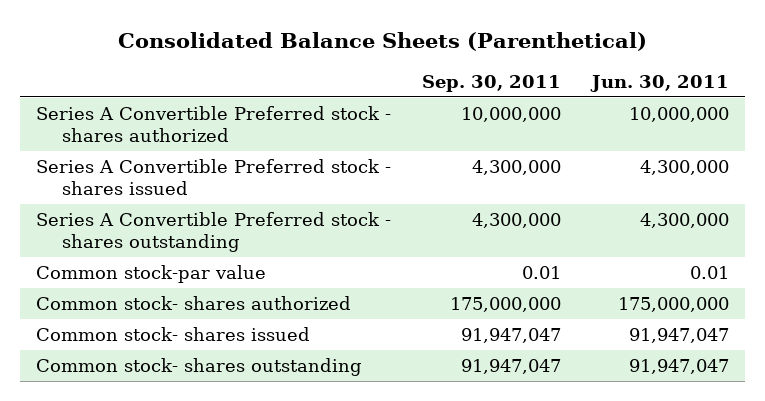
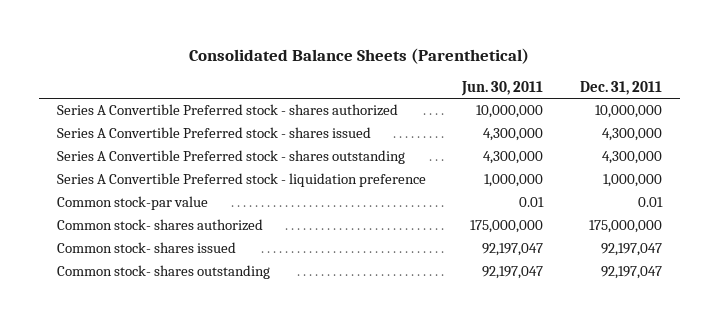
- | Sep. 30, 2011 | Jun. 30, 2011
+ | Jun. 30, 2011 | Dec. 31, 2011
+ Series A Convertible Preferred stock - liquidation preference | 1,000,000 | 1,000,000
- Common stock- shares issued | 91,947,047 | 91,947,047
- Common stock- shares outstanding | 91,947,047 | 91,947,047
+ Common stock- shares issued | 92,197,047 | 92,197,047
+ Common stock- shares outstanding | 92,197,047 | 92,197,047

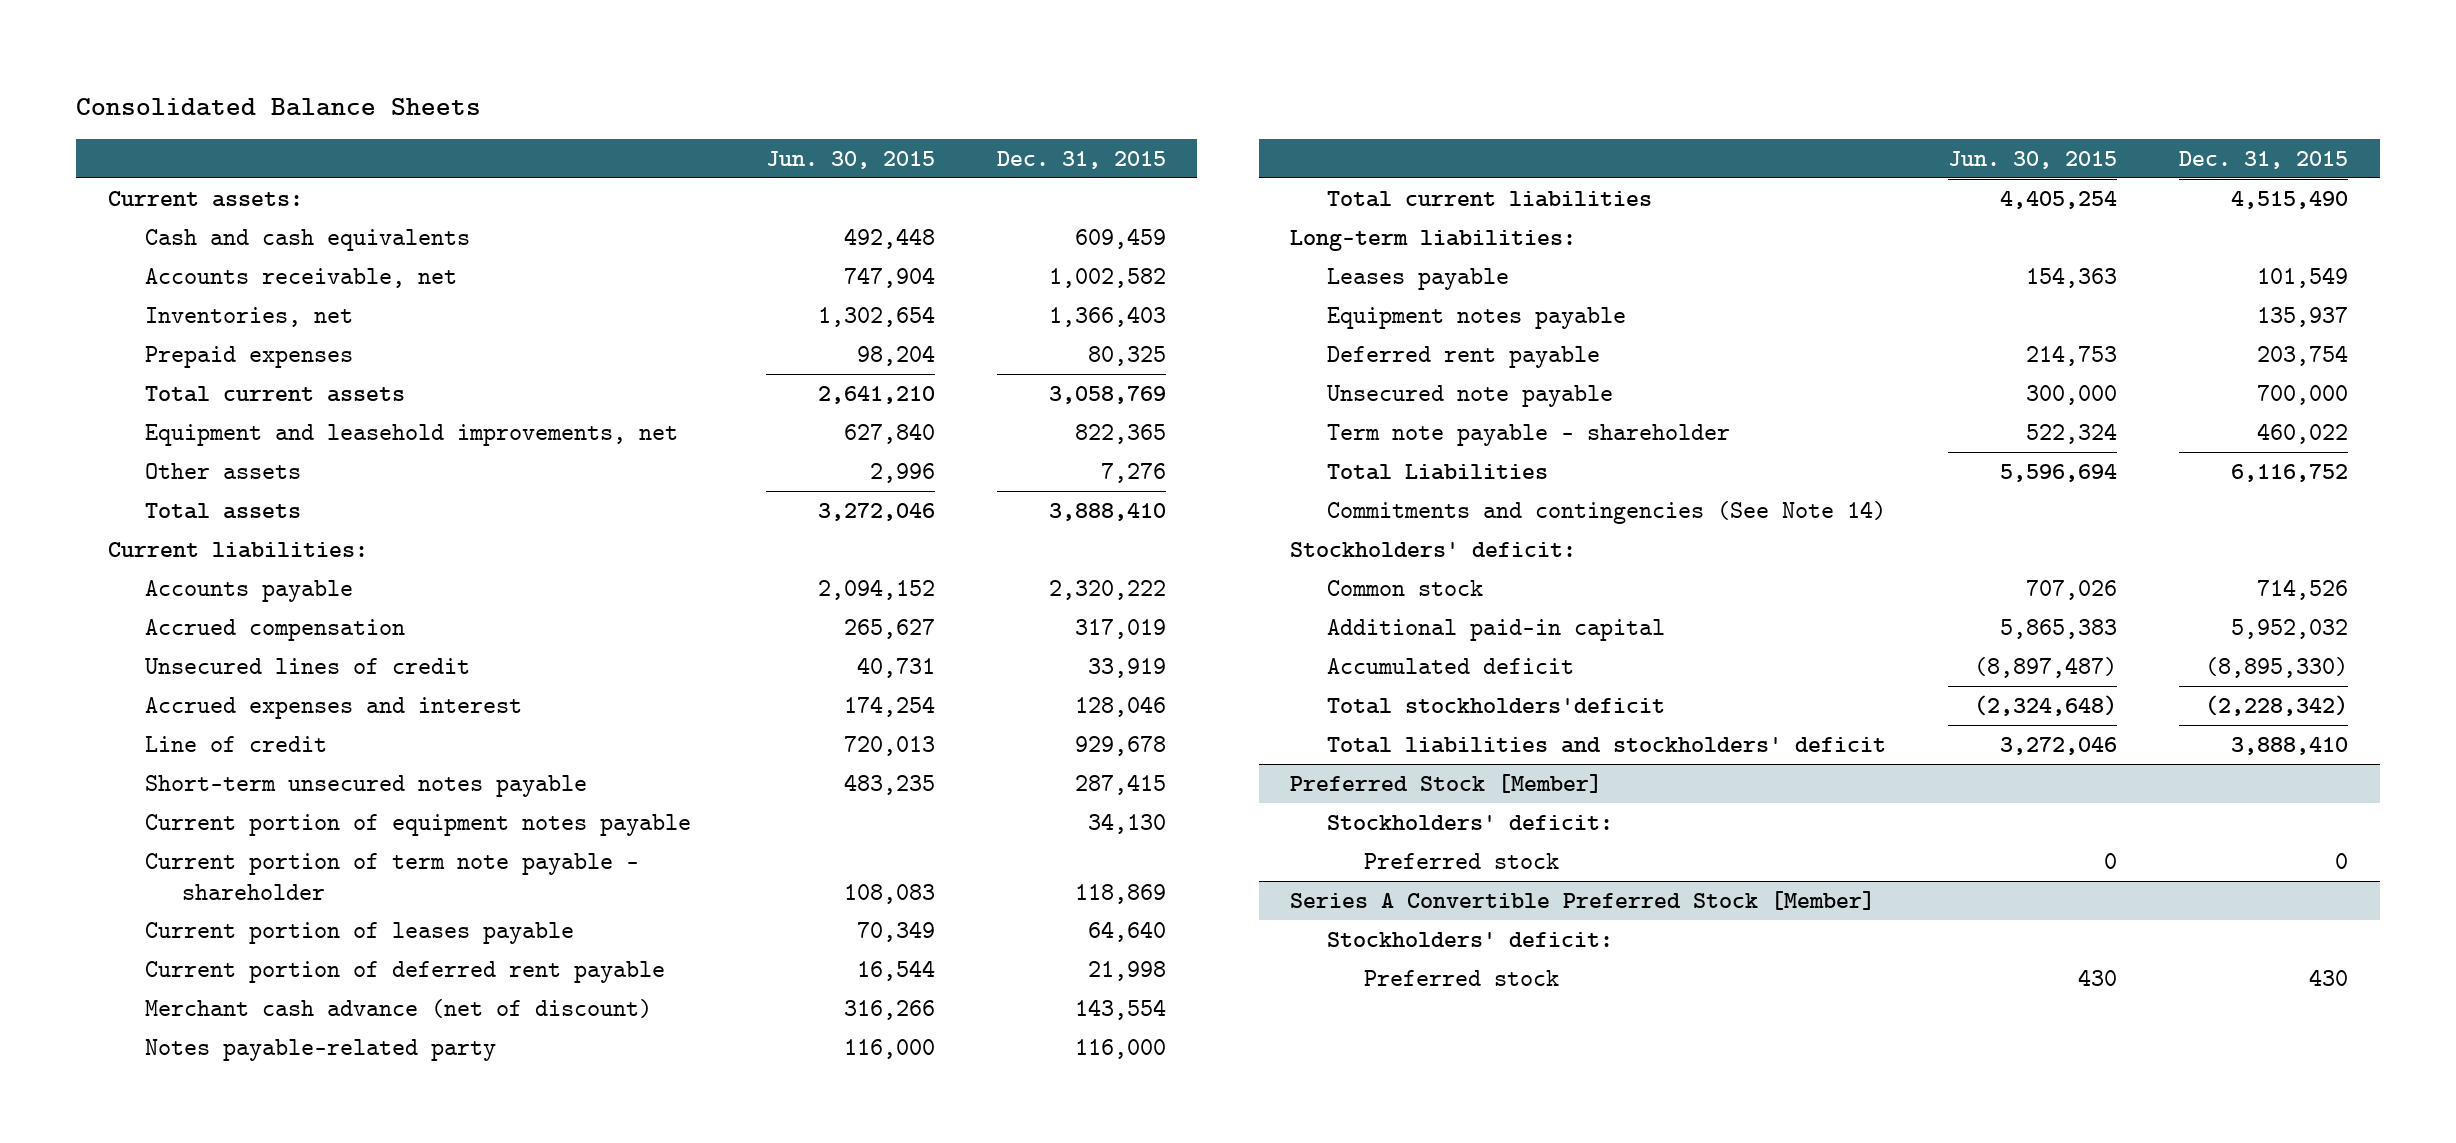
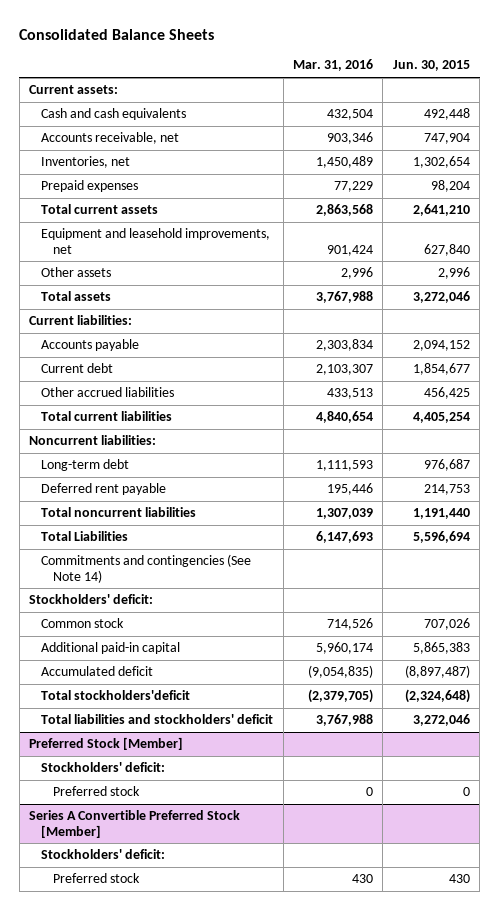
- | Jun. 30, 2015 | Dec. 31, 2015
+ | Mar. 31, 2016 | Jun. 30, 2015
- Accrued compensation | 265,627 | 317,019
- Unsecured lines of credit | 40,731 | 33,919
- Accrued expenses and interest | 174,254 | 128,046
- Line of credit | 720,013 | 929,678
- Short-term unsecured notes payable | 483,235 | 287,415
- Current portion of equipment notes payable | | 34,130
- Current portion of term note payable - shareholder | 108,083 | 118,869
- Current portion of leases payable | 70,349 | 64,640
- Current portion of deferred rent payable | 16,544 | 21,998
- Merchant cash advance (net of discount) | 316,266 | 143,554
- Notes payable-related party | 116,000 | 116,000
+ Current debt | 2,103,307 | 1,854,677
+ Other accrued liabilities | 433,513 | 456,425
- Long-term liabilities:
- Leases payable | 154,363 | 101,549
- Equipment notes payable | | 135,937
+ Noncurrent liabilities:
+ Long-term debt | 1,111,593 | 976,687
- Unsecured note payable | 300,000 | 700,000
- Term note payable - shareholder | 522,324 | 460,022
+ Total noncurrent liabilities | 1,307,039 | 1,191,440

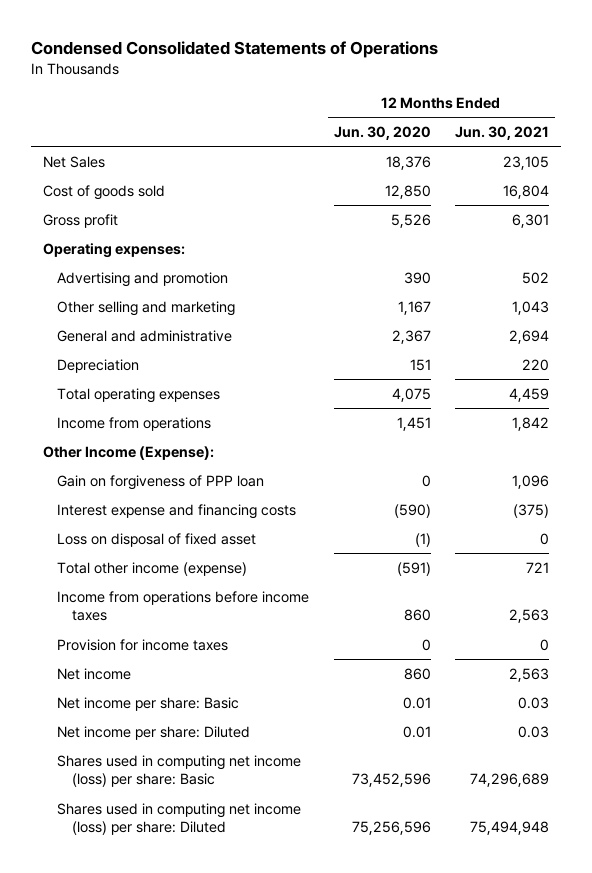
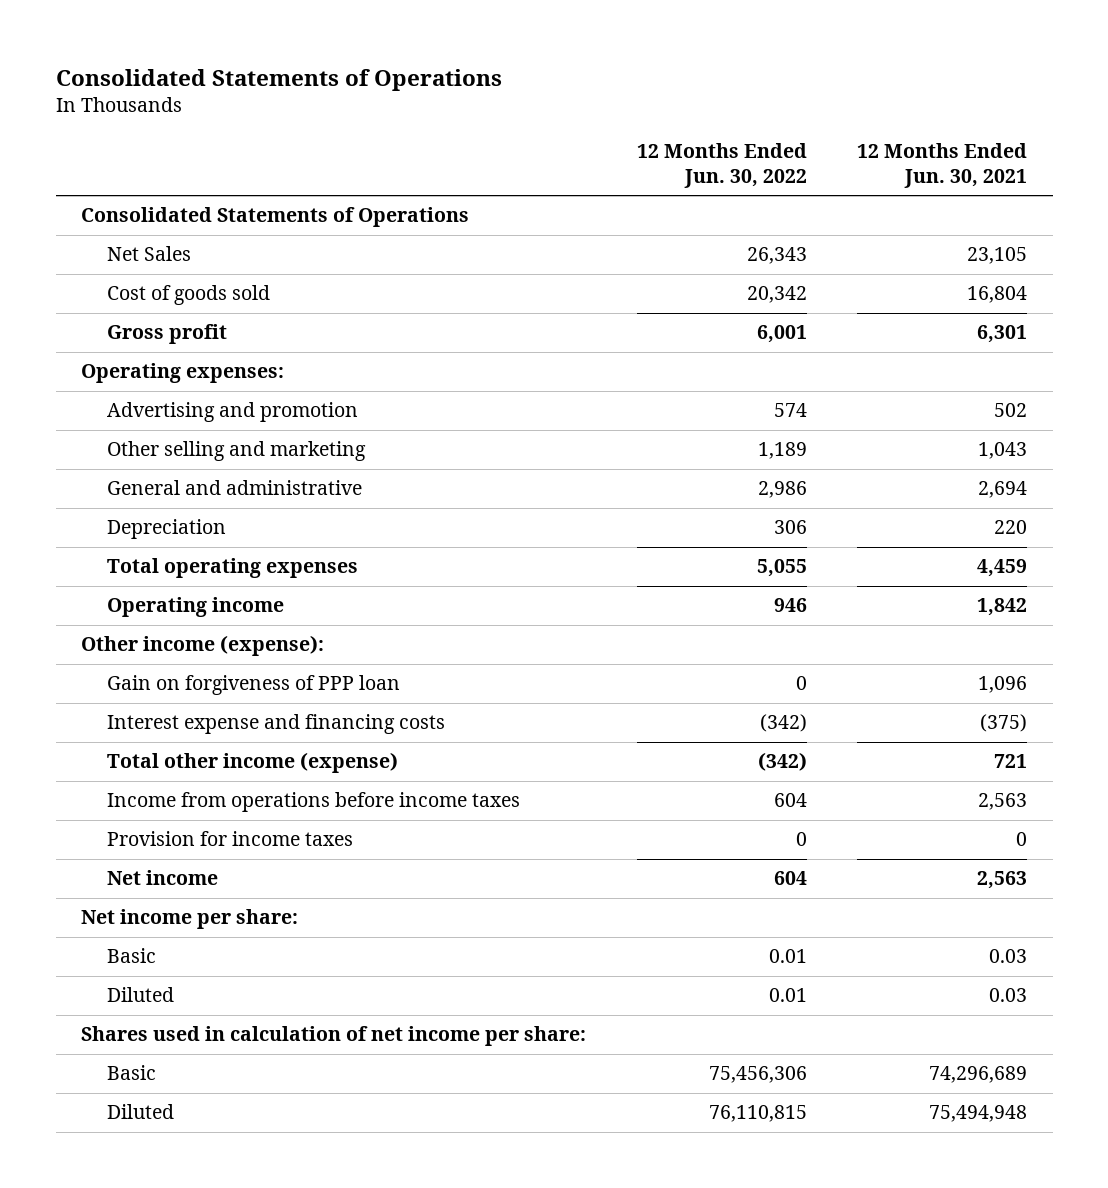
- Condensed Consolidated Statements of Operations
+ Consolidated Statements of Operations
- | 12 Months Ended Jun. 30, 2020 | 12 Months Ended Jun. 30, 2021
+ | 12 Months Ended Jun. 30, 2022 | 12 Months Ended Jun. 30, 2021
+ Consolidated Statements of Operations
- Income from operations | 1,451 | 1,842
- Other Income (Expense):
+ Operating income | 946 | 1,842
+ Other income (expense):
- Loss on disposal of fixed asset | (1) | 0
- Net income per share: Basic | 0.01 | 0.03
- Net income per share: Diluted | 0.01 | 0.03
- Shares used in computing net income (loss) per share: Basic | 73,452,596 | 74,296,689
- Shares used in computing net income (loss) per share: Diluted | 75,256,596 | 75,494,948
+ Net income per share:
+ Basic | 0.01 | 0.03
+ Diluted | 0.01 | 0.03
+ Shares used in calculation of net income per share:
+ Basic | 75,456,306 | 74,296,689
+ Diluted | 76,110,815 | 75,494,948

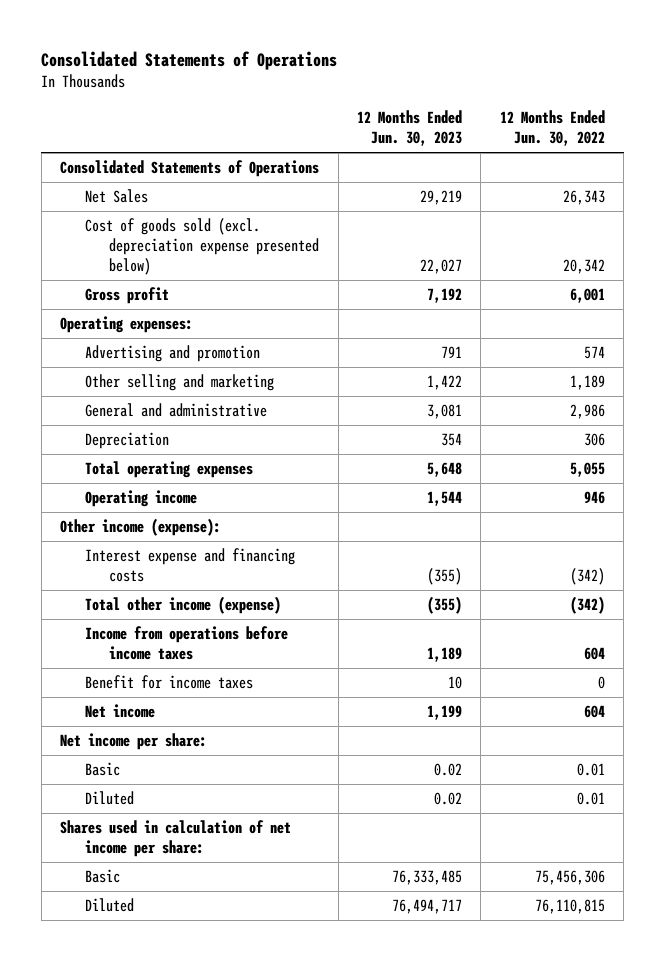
- | 12 Months Ended Jun. 30, 2022 | 12 Months Ended Jun. 30, 2021
+ | 12 Months Ended Jun. 30, 2023 | 12 Months Ended Jun. 30, 2022
- Cost of goods sold | 20,342 | 16,804
+ Cost of goods sold (excl. depreciation expense presented below) | 22,027 | 20,342
- Gain on forgiveness of PPP loan | 0 | 1,096
- Provision for income taxes | 0 | 0
+ Benefit for income taxes | 10 | 0

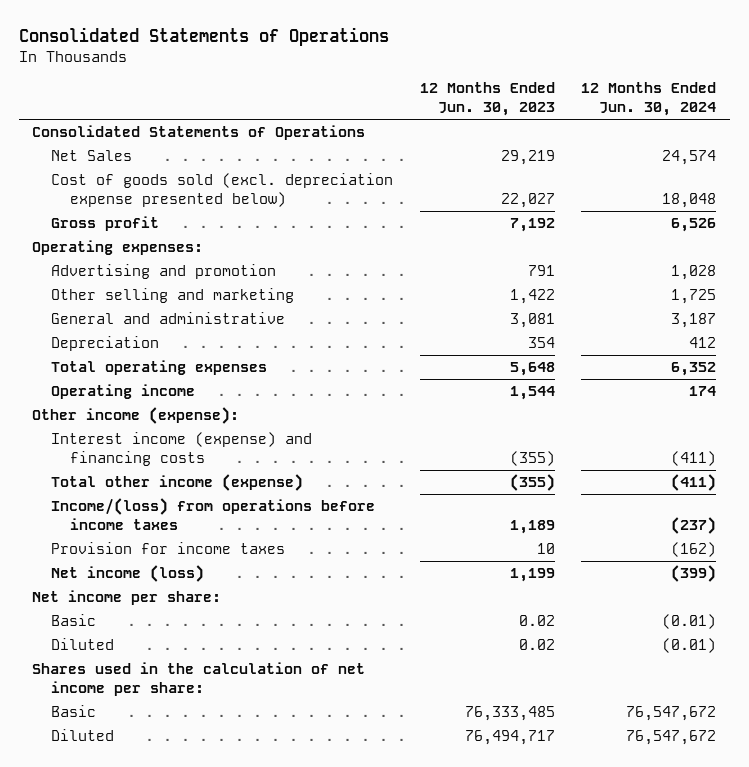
- | 12 Months Ended Jun. 30, 2023 | 12 Months Ended Jun. 30, 2022
+ | 12 Months Ended Jun. 30, 2023 | 12 Months Ended Jun. 30, 2024
- Interest expense and financing costs | (355) | (342)
+ Interest income (expense) and financing costs | (355) | (411)
- Income from operations before income taxes | 1,189 | 604
- Benefit for income taxes | 10 | 0
- Net income | 1,199 | 604
+ Income/(loss) from operations before income taxes | 1,189 | (237)
+ Provision for income taxes | 10 | (162)
+ Net income (loss) | 1,199 | (399)
- Shares used in calculation of net income per share:
+ Shares used in the calculation of net income per share:

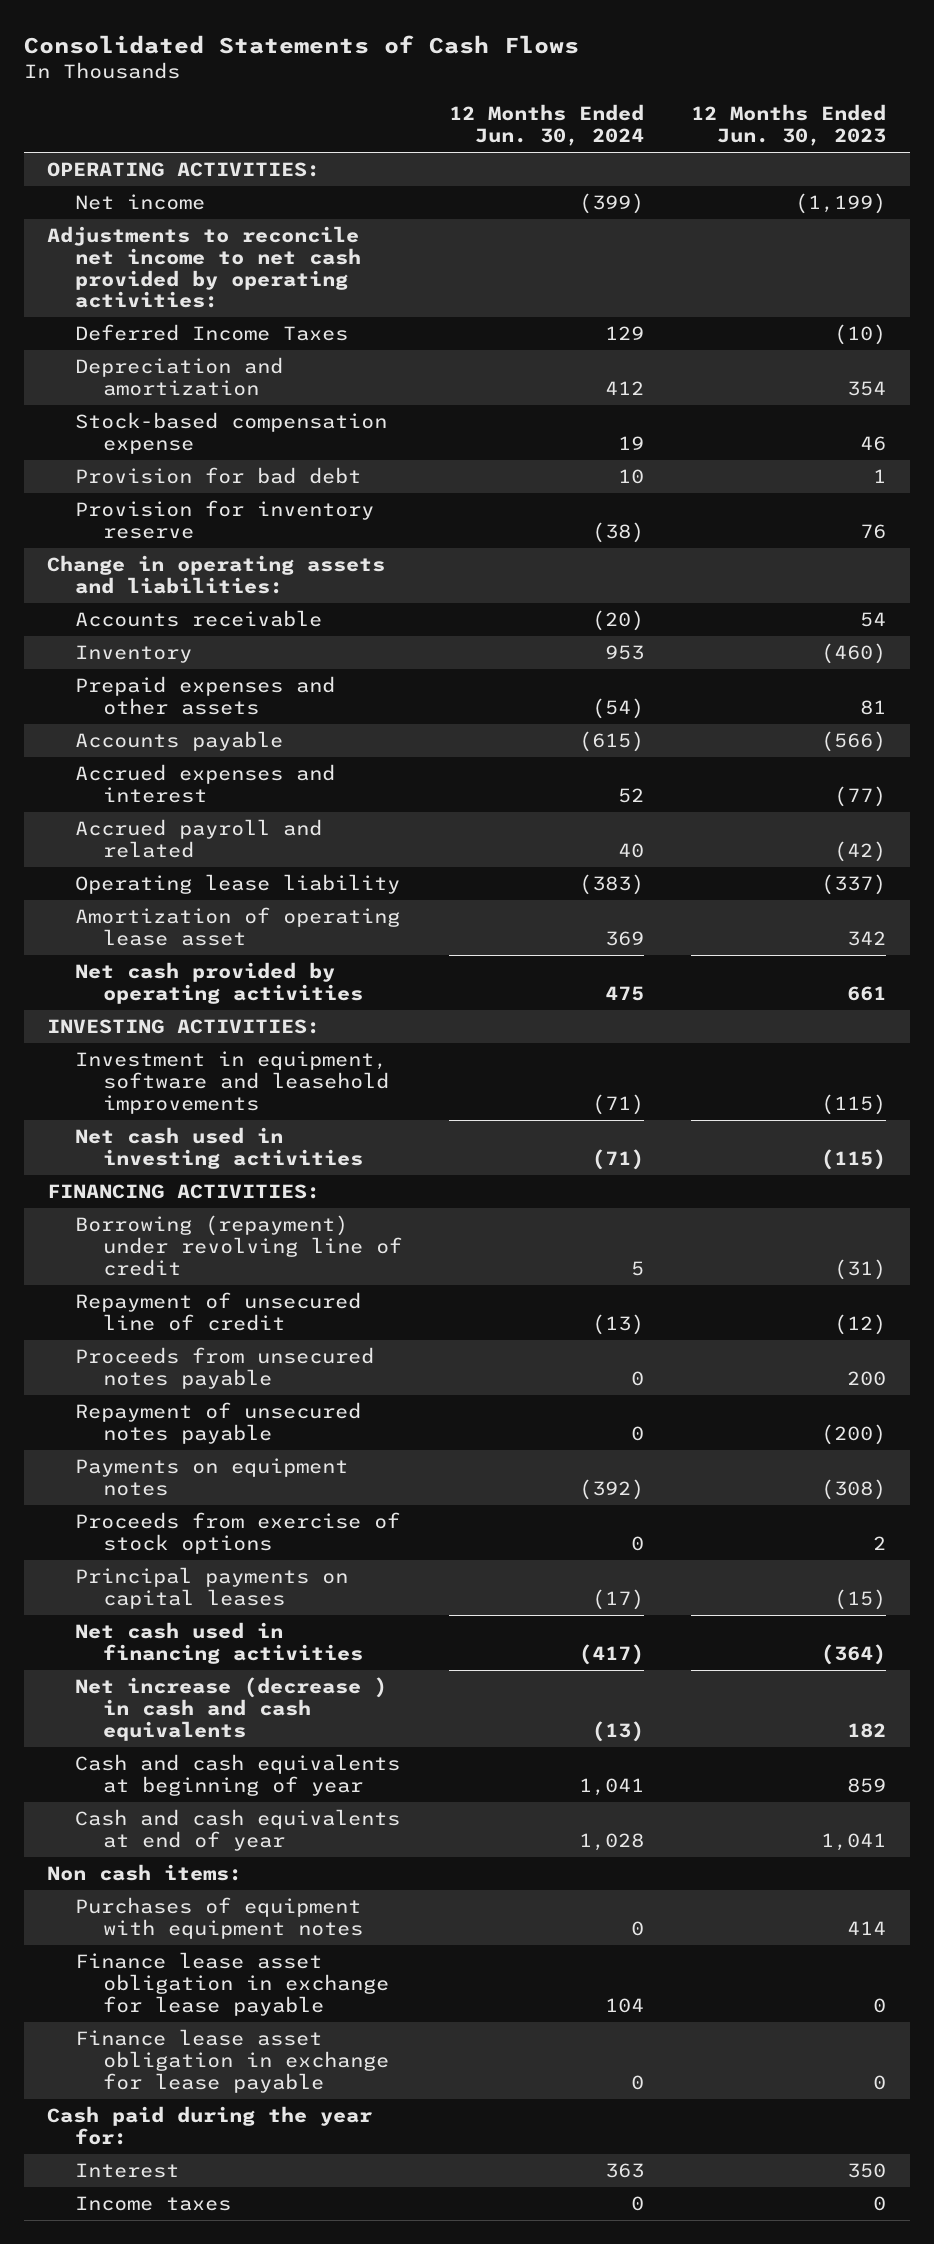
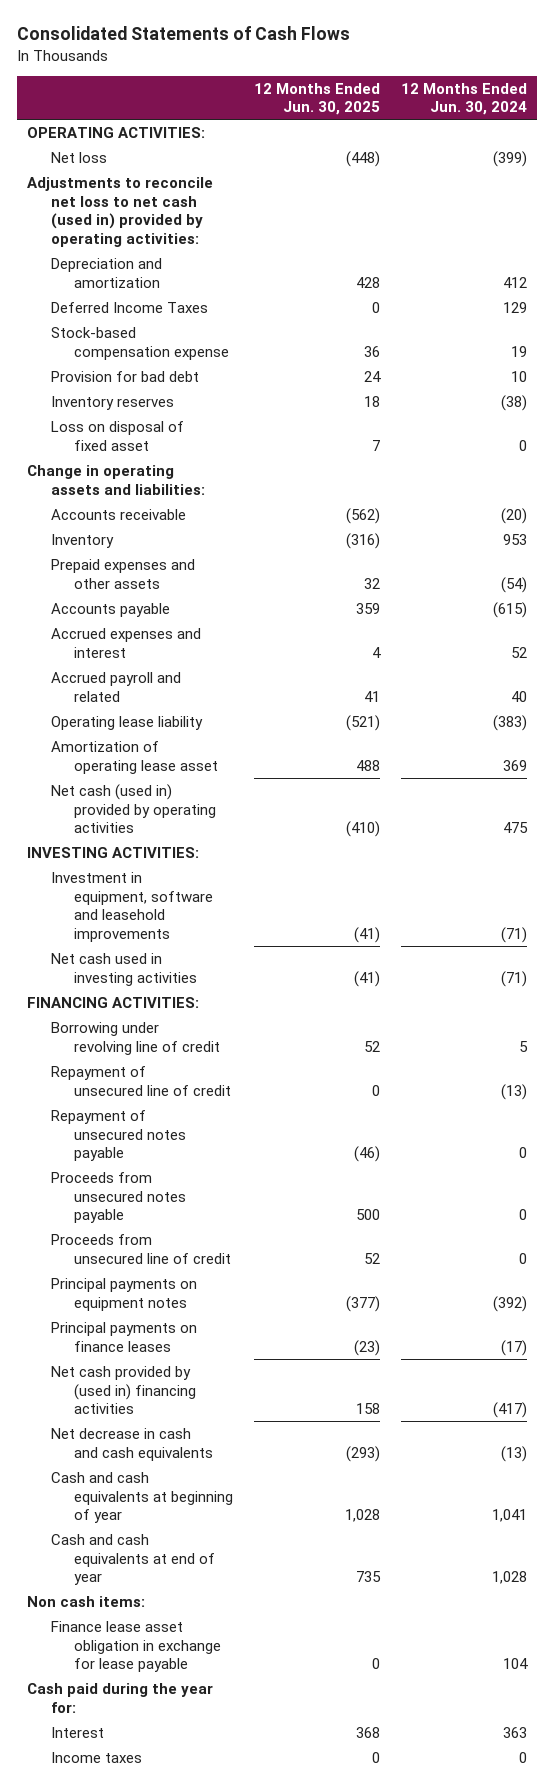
- | 12 Months Ended Jun. 30, 2024 | 12 Months Ended Jun. 30, 2023
+ | 12 Months Ended Jun. 30, 2025 | 12 Months Ended Jun. 30, 2024
- Net income | (399) | (1,199)
- Adjustments to reconcile net income to net cash provided by operating activities:
+ Net loss | (448) | (399)
+ Adjustments to reconcile net loss to net cash (used in) provided by operating activities:
moved down: Deferred Income Taxes | 0 | 129
- Provision for inventory reserve | (38) | 76
+ Inventory reserves | 18 | (38)
+ Loss on disposal of fixed asset | 7 | 0
- Net cash provided by operating activities | 475 | 661
+ Net cash (used in) provided by operating activities | (410) | 475
- Borrowing (repayment) under revolving line of credit | 5 | (31)
+ Borrowing under revolving line of credit | 52 | 5
- Payments on equipment notes | (392) | (308)
- Proceeds from exercise of stock options | 0 | 2
- Principal payments on capital leases | (17) | (15)
- Net cash used in financing activities | (417) | (364)
- Net increase (decrease ) in cash and cash equivalents | (13) | 182
moved down: Proceeds from unsecured notes payable | 500 | 0
+ Proceeds from unsecured line of credit | 52 | 0
+ Principal payments on equipment notes | (377) | (392)
+ Principal payments on finance leases | (23) | (17)
+ Net cash provided by (used in) financing activities | 158 | (417)
+ Net decrease in cash and cash equivalents | (293) | (13)
- Purchases of equipment with equipment notes | 0 | 414
- Finance lease asset obligation in exchange for lease payable | 0 | 0

